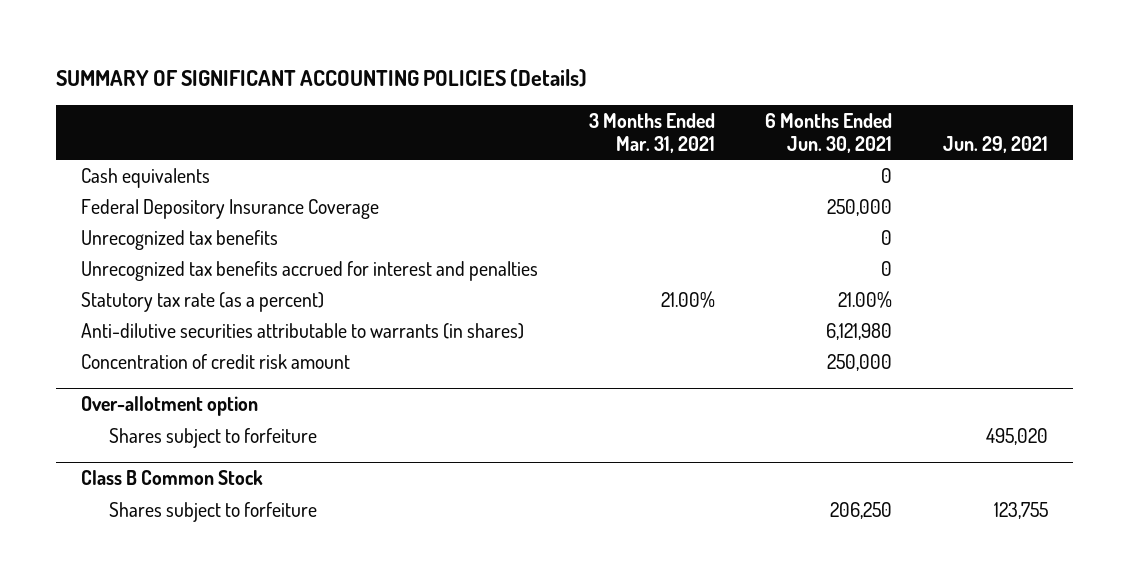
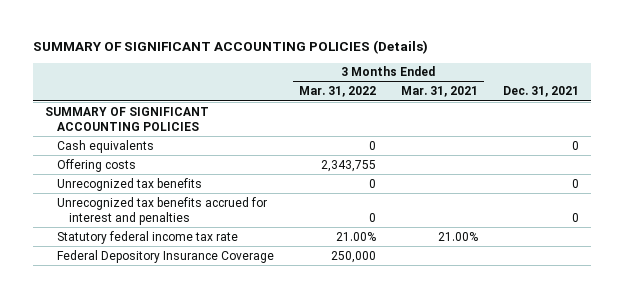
- | 3 Months Ended Mar. 31, 2021 | 6 Months Ended Jun. 30, 2021 | Jun. 29, 2021
+ | 3 Months Ended Mar. 31, 2022 | 3 Months Ended Mar. 31, 2021 | Dec. 31, 2021
+ SUMMARY OF SIGNIFICANT ACCOUNTING POLICIES
+ Offering costs | 2,343,755 | |
- Statutory tax rate (as a percent) | 21.00% | 21.00% |
- Anti-dilutive securities attributable to warrants (in shares) | | 6,121,980 |
- Concentration of credit risk amount | | 250,000 |
- Over-allotment option
- Shares subject to forfeiture | | | 495,020
- Class B Common Stock
- Shares subject to forfeiture | | 206,250 | 123,755
+ Statutory federal income tax rate | 21.00% | 21.00% |
moved down: Federal Depository Insurance Coverage | 250,000 | |

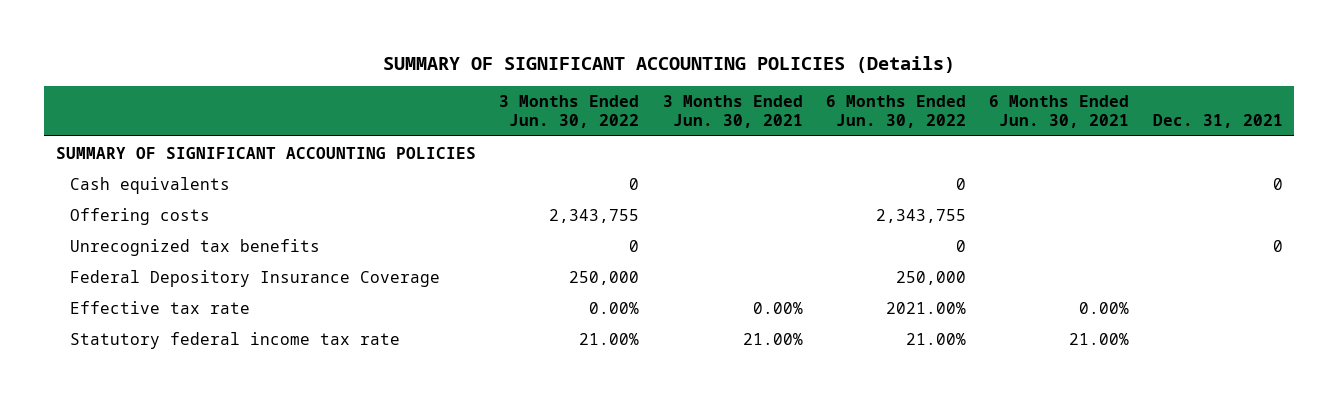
- | 3 Months Ended Mar. 31, 2022 | 3 Months Ended Mar. 31, 2021 | Dec. 31, 2021
+ | 3 Months Ended Jun. 30, 2022 | 3 Months Ended Jun. 30, 2021 | 6 Months Ended Jun. 30, 2022 | 6 Months Ended Jun. 30, 2021 | Dec. 31, 2021
- Unrecognized tax benefits accrued for interest and penalties | 0 | | 0
+ Effective tax rate | 0.00% | 0.00% | 2021.00% | 0.00% |
moved down: Statutory federal income tax rate | 21.00% | 21.00% | 21.00% | 21.00% |

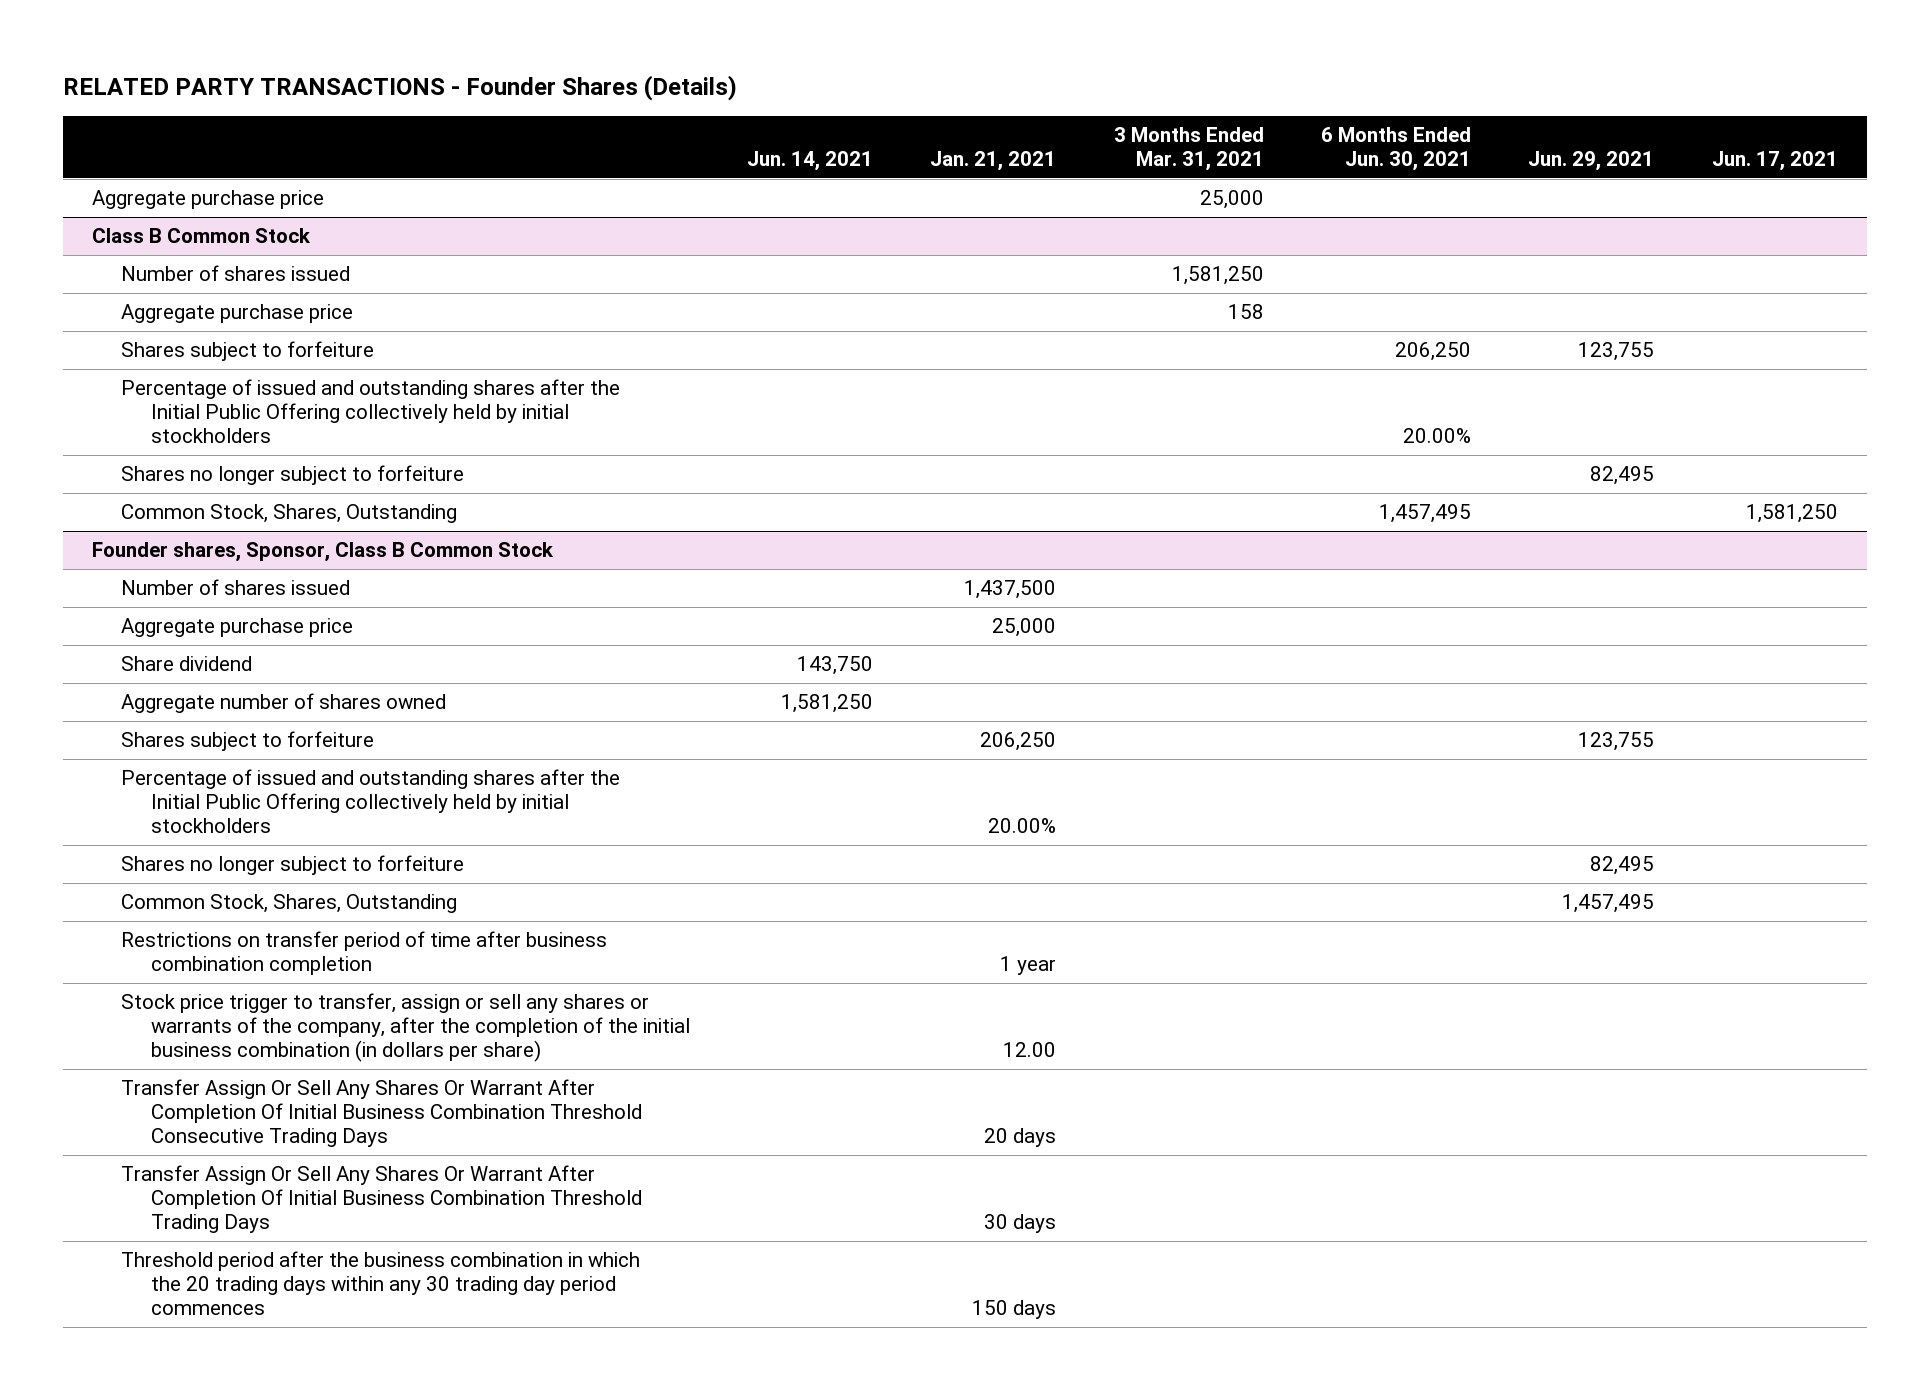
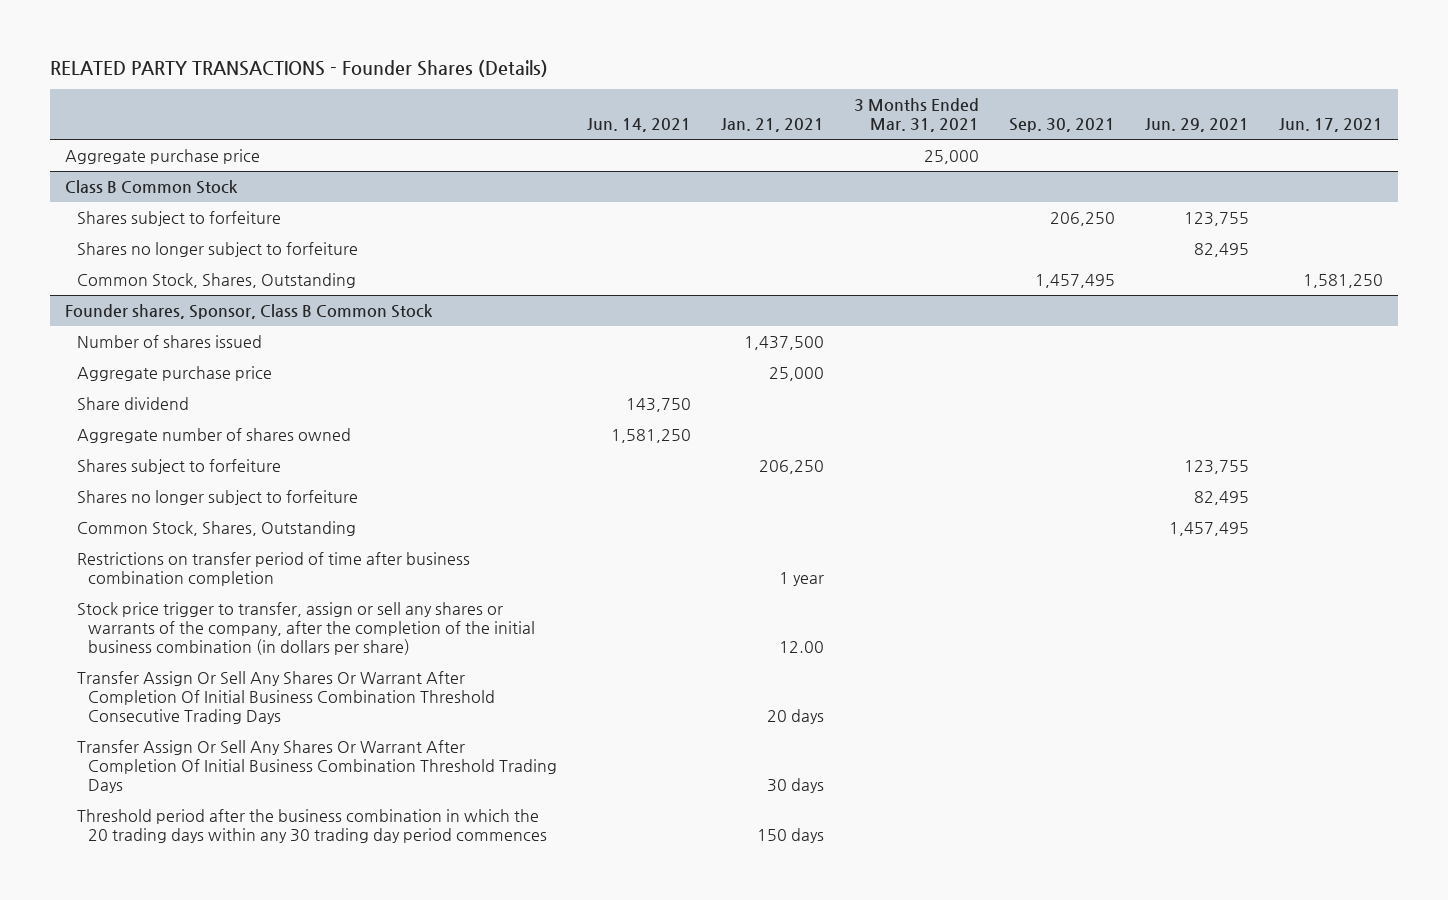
- | Jun. 14, 2021 | Jan. 21, 2021 | 3 Months Ended Mar. 31, 2021 | 6 Months Ended Jun. 30, 2021 | Jun. 29, 2021 | Jun. 17, 2021
+ | Jun. 14, 2021 | Jan. 21, 2021 | 3 Months Ended Mar. 31, 2021 | Sep. 30, 2021 | Jun. 29, 2021 | Jun. 17, 2021
@ Class B Common Stock
- Number of shares issued | | | 1,581,250 | | |
- Aggregate purchase price | | | 158 | | |
- Percentage of issued and outstanding shares after the Initial Public Offering collectively held by initial stockholders | | | | 20.00% | |
@ Founder shares, Sponsor, Class B Common Stock
- Percentage of issued and outstanding shares after the Initial Public Offering collectively held by initial stockholders | | 20.00% | | | |

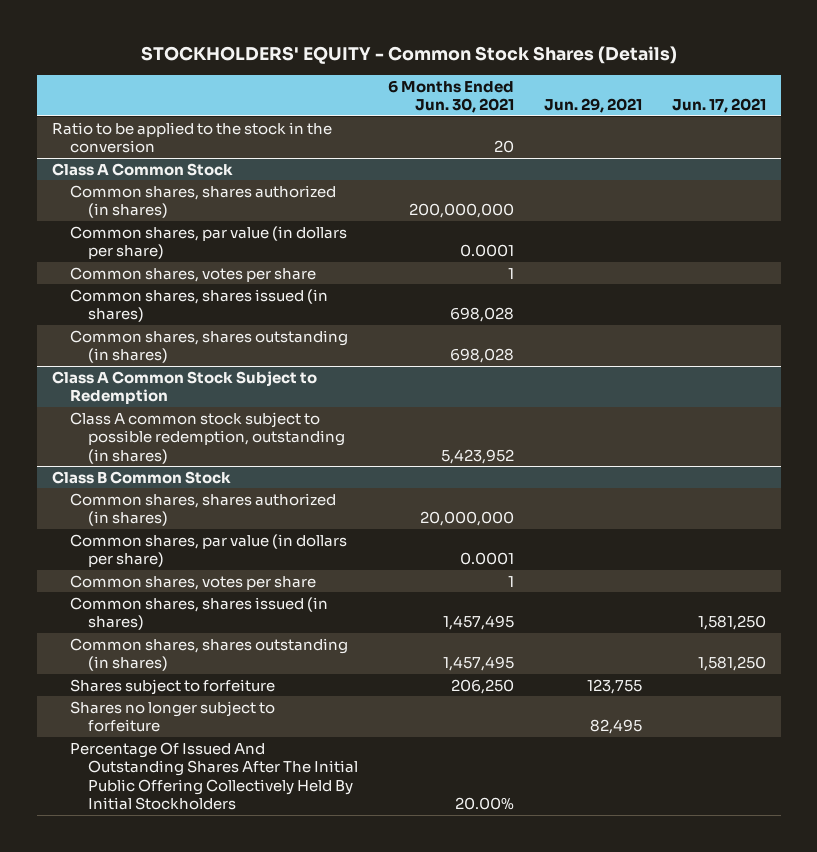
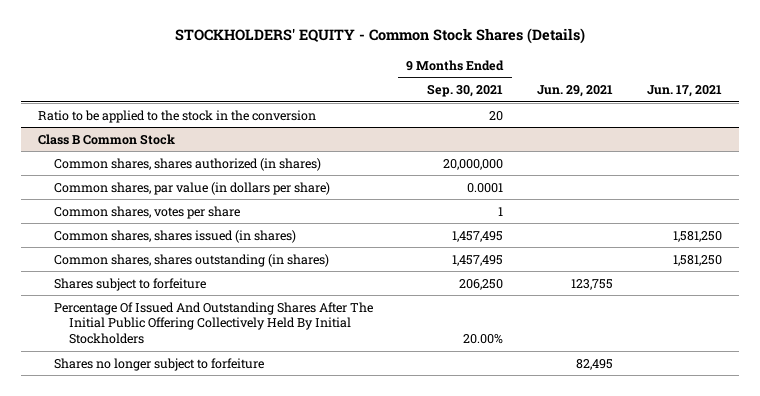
- | 6 Months Ended Jun. 30, 2021 | Jun. 29, 2021 | Jun. 17, 2021
+ | 9 Months Ended Sep. 30, 2021 | Jun. 29, 2021 | Jun. 17, 2021
- Class A Common Stock
- Common shares, shares authorized (in shares) | 200,000,000 | |
- Common shares, par value (in dollars per share) | 0.0001 | |
- Common shares, votes per share | 1 | |
- Common shares, shares issued (in shares) | 698,028 | |
- Common shares, shares outstanding (in shares) | 698,028 | |
- Class A Common Stock Subject to Redemption
- Class A common stock subject to possible redemption, outstanding (in shares) | 5,423,952 | |
@ Class B Common Stock
moved down: Shares no longer subject to forfeiture | | 82,495 |

